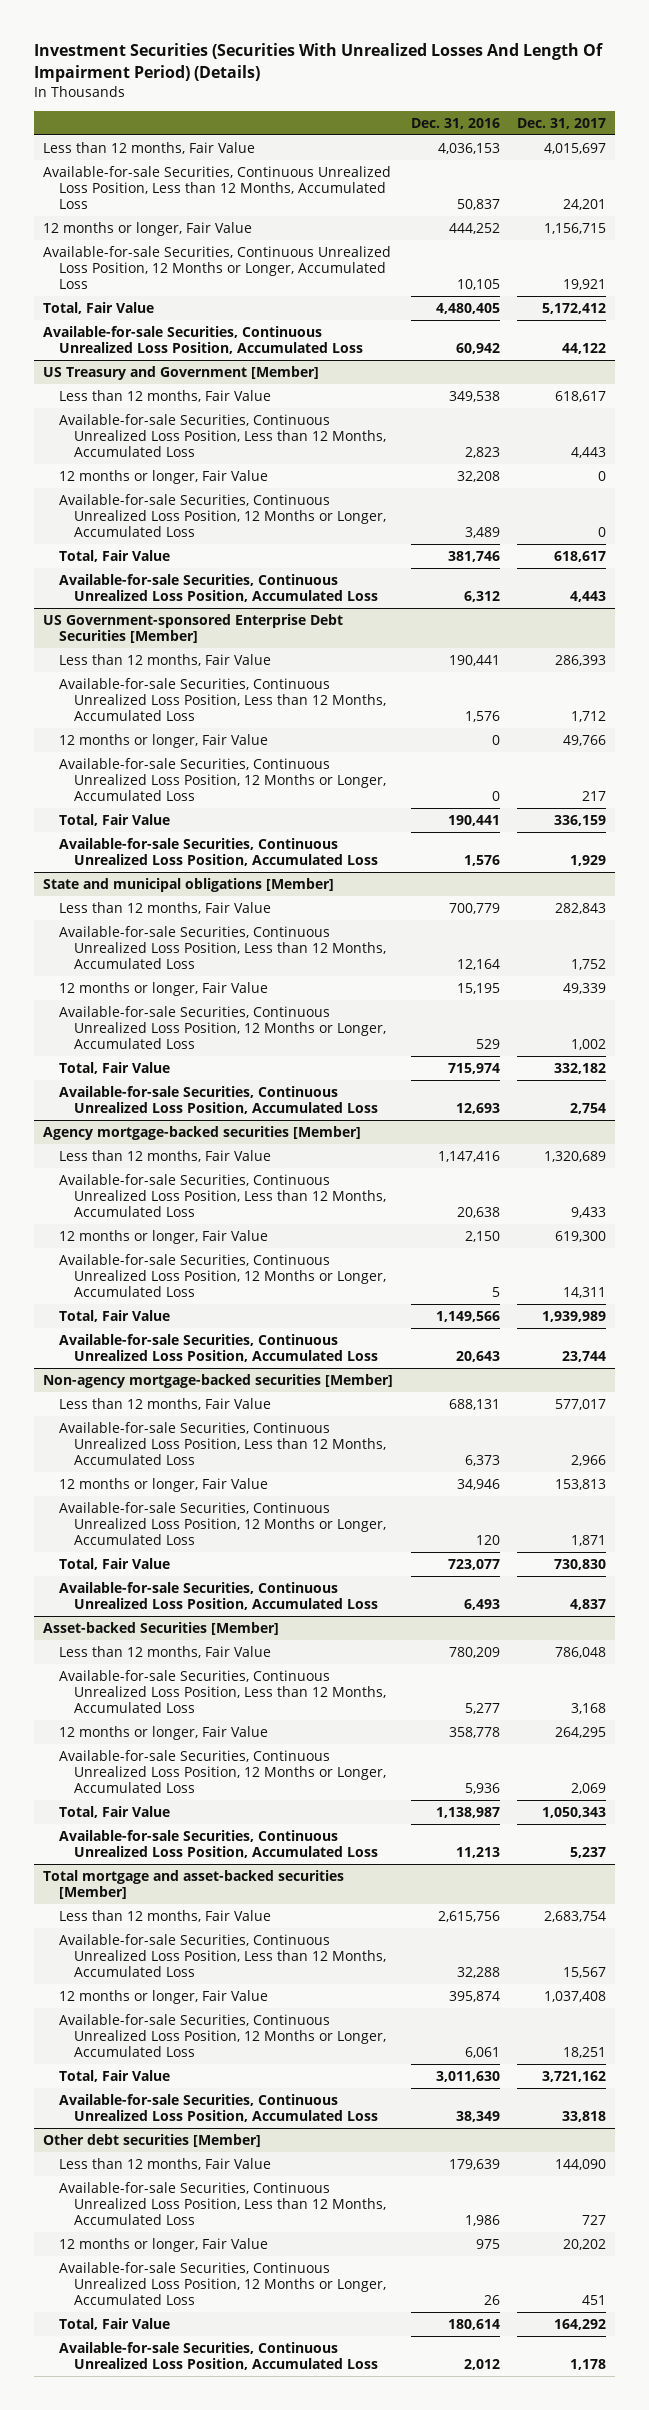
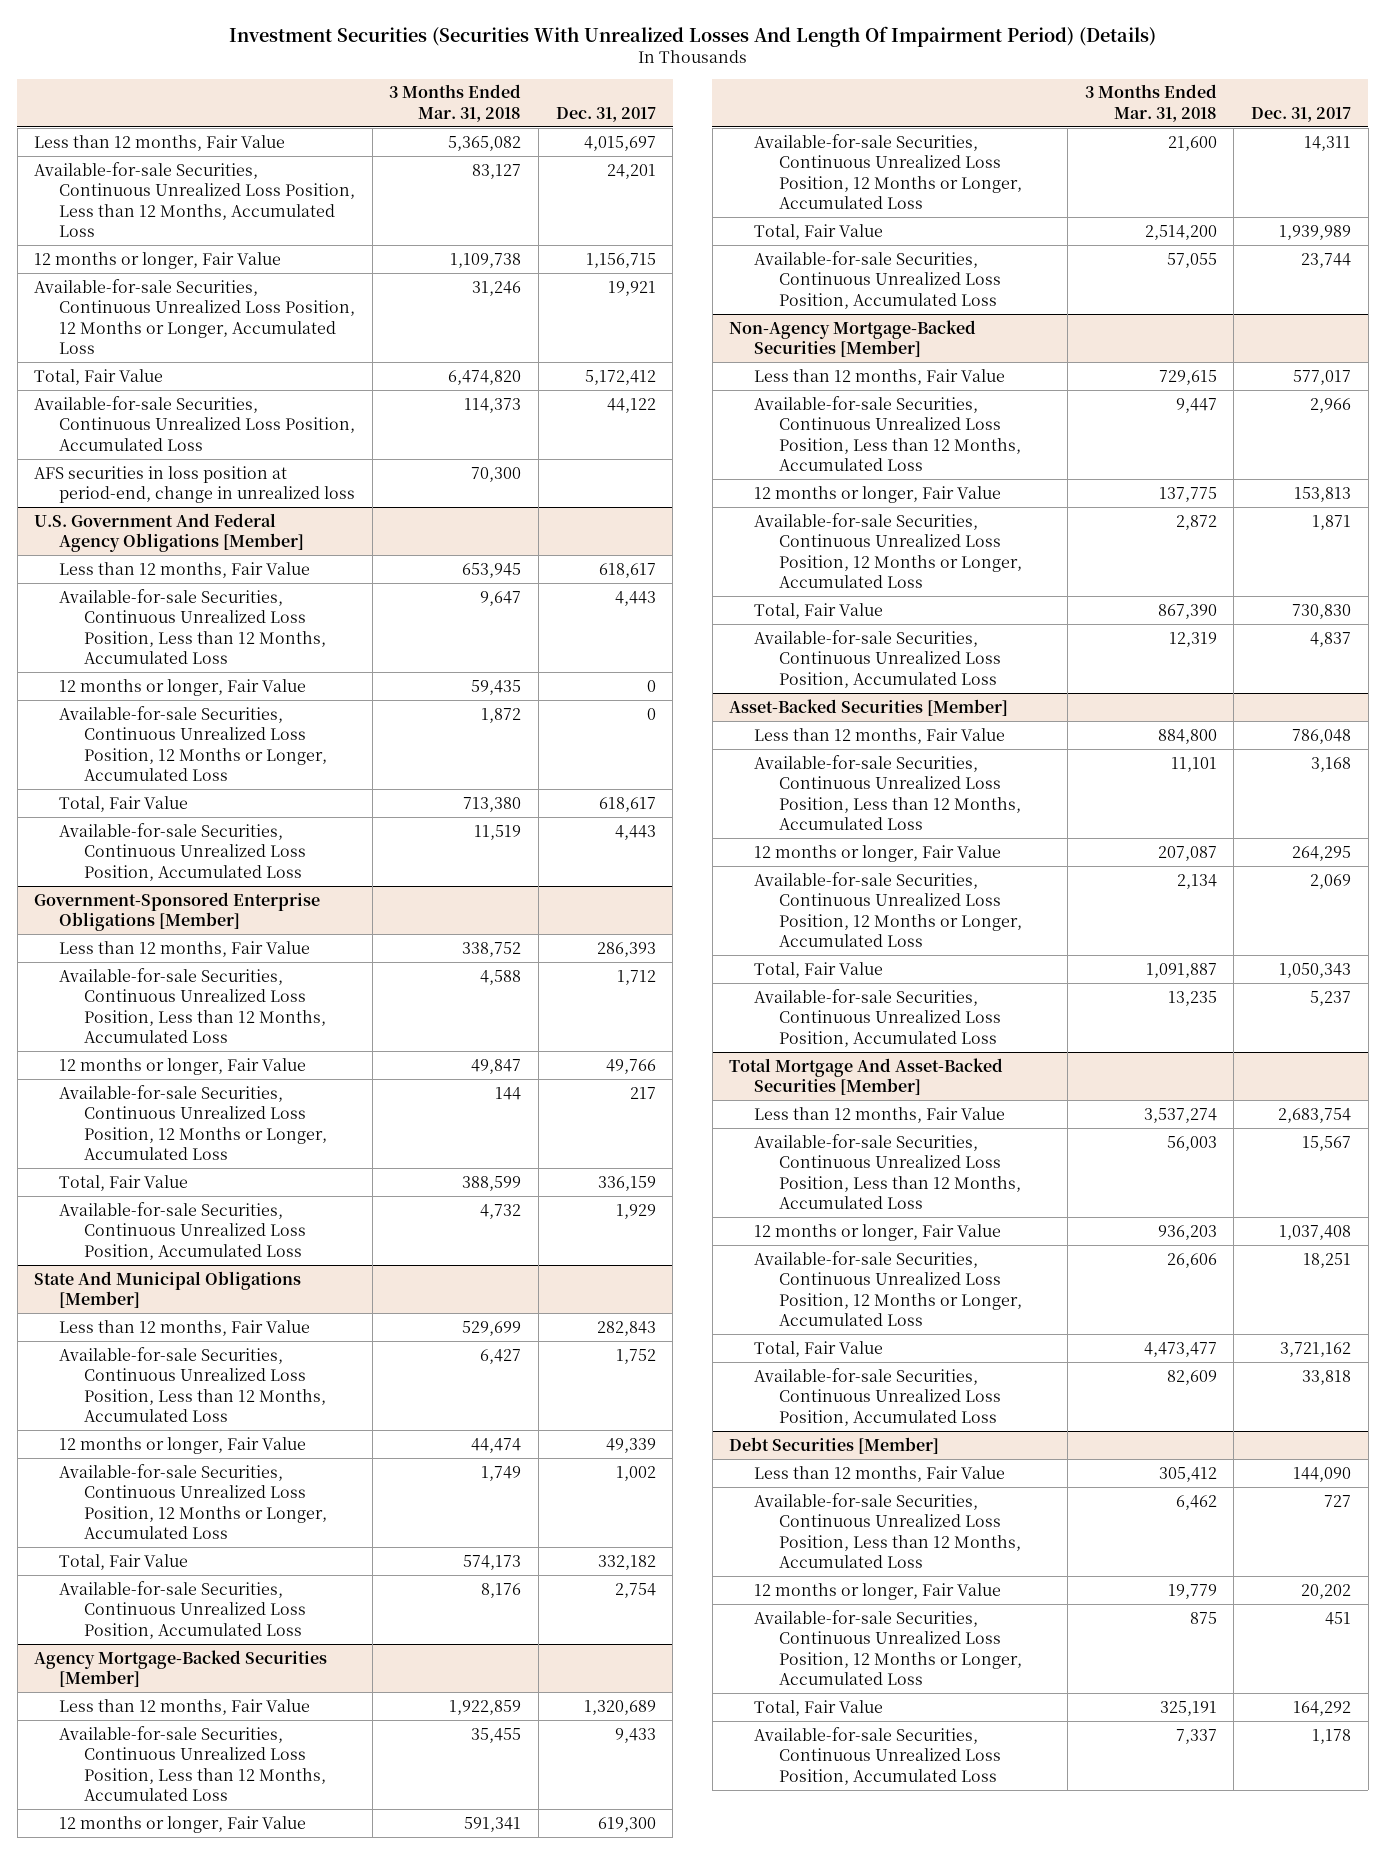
- | Dec. 31, 2016 | Dec. 31, 2017
+ | 3 Months Ended Mar. 31, 2018 | Dec. 31, 2017
- US Treasury and Government [Member]
+ AFS securities in loss position at period-end, change in unrealized loss | 70,300 |
+ U.S. Government And Federal Agency Obligations [Member]
- US Government-sponsored Enterprise Debt Securities [Member]
+ Government-Sponsored Enterprise Obligations [Member]
- State and municipal obligations [Member]
+ State And Municipal Obligations [Member]
- Agency mortgage-backed securities [Member]
+ Agency Mortgage-Backed Securities [Member]
- Non-agency mortgage-backed securities [Member]
+ Non-Agency Mortgage-Backed Securities [Member]
- Asset-backed Securities [Member]
+ Asset-Backed Securities [Member]
- Total mortgage and asset-backed securities [Member]
+ Total Mortgage And Asset-Backed Securities [Member]
- Other debt securities [Member]
+ Debt Securities [Member]

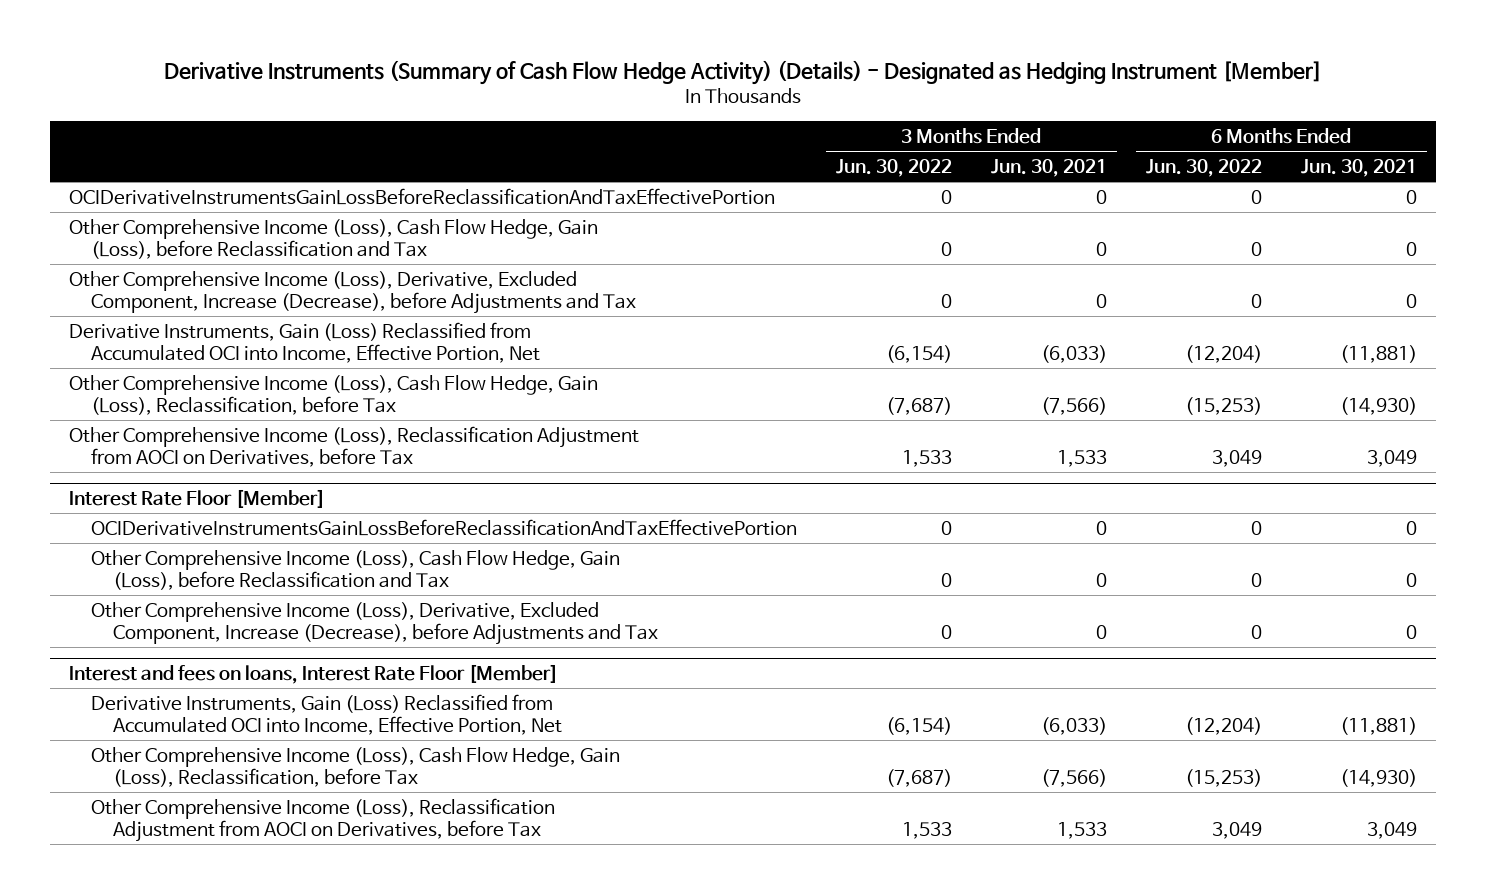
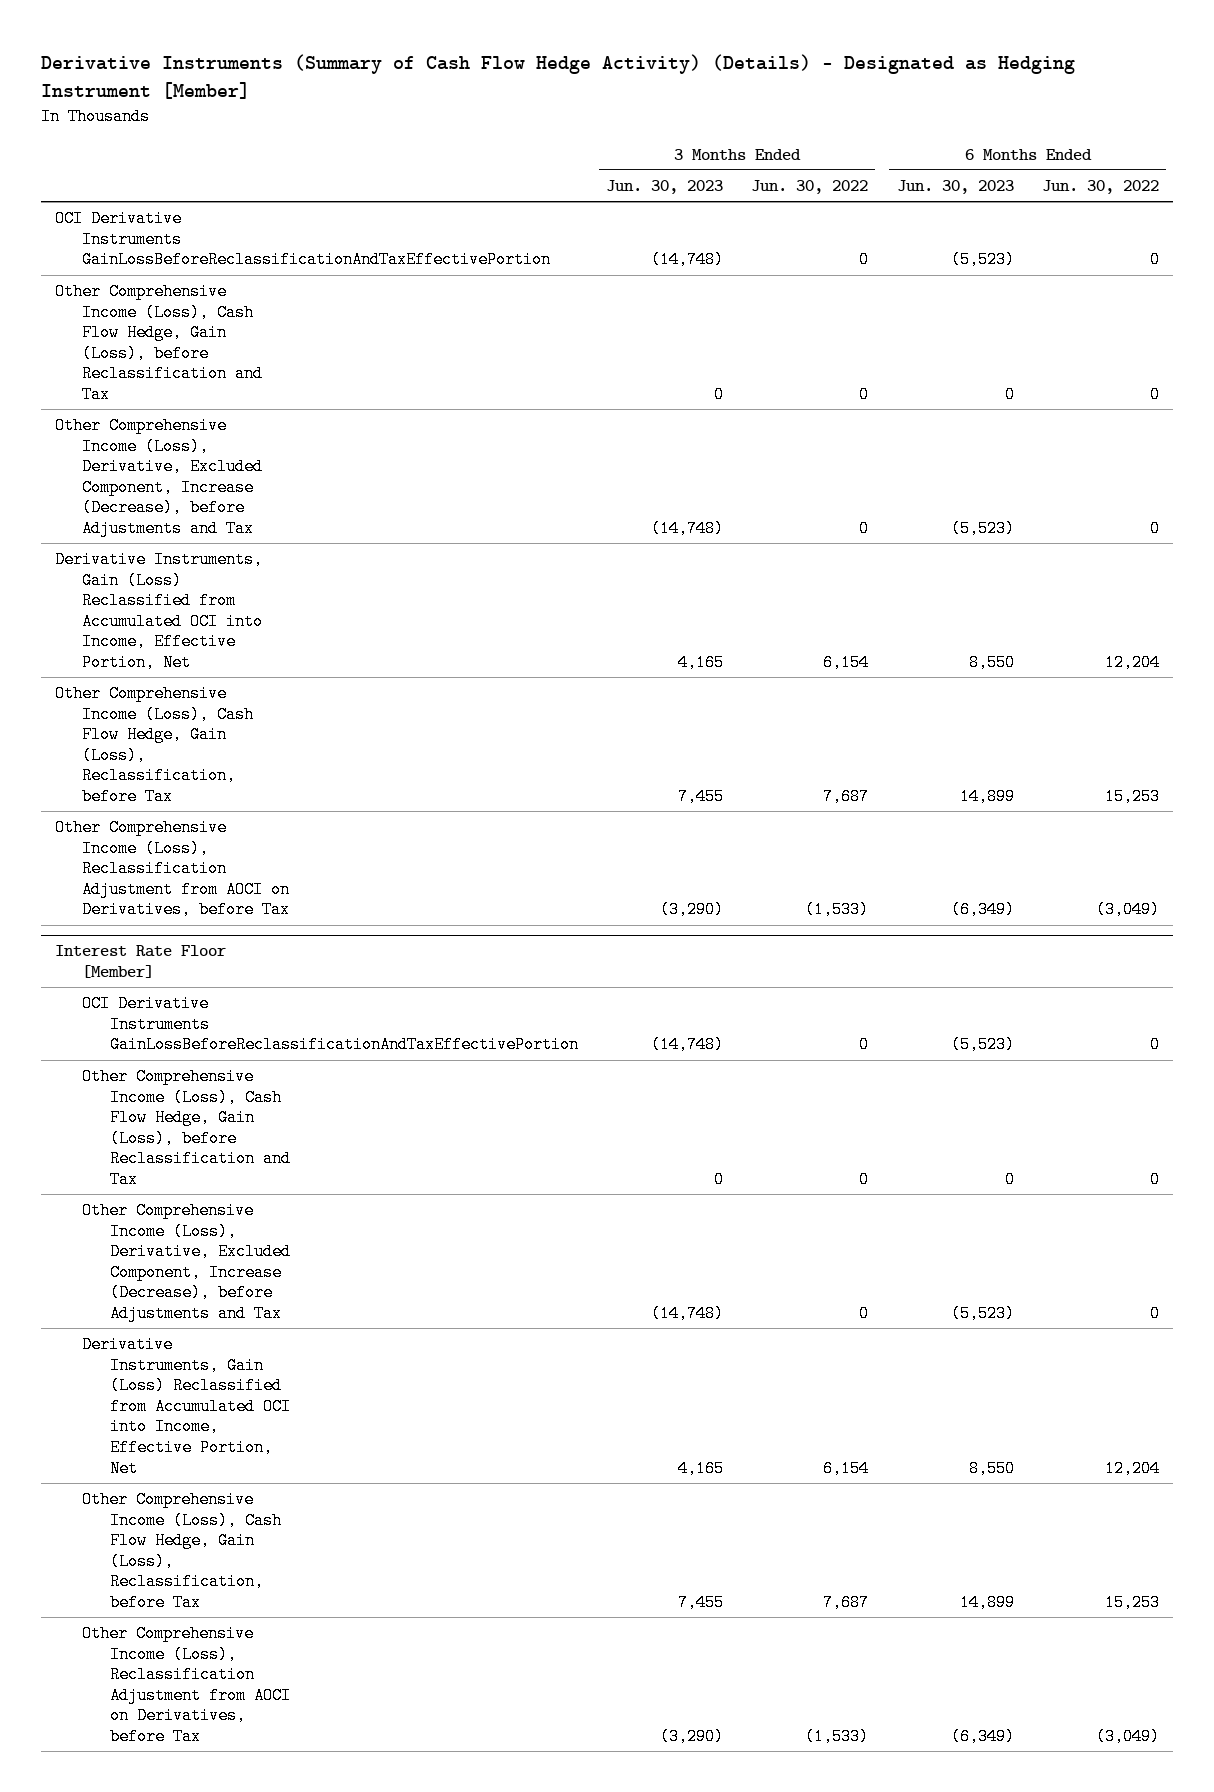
- | 3 Months Ended Jun. 30, 2022 | 3 Months Ended Jun. 30, 2021 | 6 Months Ended Jun. 30, 2022 | 6 Months Ended Jun. 30, 2021
+ | 3 Months Ended Jun. 30, 2023 | 3 Months Ended Jun. 30, 2022 | 6 Months Ended Jun. 30, 2023 | 6 Months Ended Jun. 30, 2022
- OCIDerivativeInstrumentsGainLossBeforeReclassificationAndTaxEffectivePortion | 0 | 0 | 0 | 0
+ OCI Derivative Instruments GainLossBeforeReclassificationAndTaxEffectivePortion | (14,748) | 0 | (5,523) | 0
- Derivative Instruments, Gain (Loss) Reclassified from Accumulated OCI into Income, Effective Portion, Net | (6,154) | (6,033) | (12,204) | (11,881)
- Other Comprehensive Income (Loss), Cash Flow Hedge, Gain (Loss), Reclassification, before Tax | (7,687) | (7,566) | (15,253) | (14,930)
- Other Comprehensive Income (Loss), Reclassification Adjustment from AOCI on Derivatives, before Tax | 1,533 | 1,533 | 3,049 | 3,049
+ Derivative Instruments, Gain (Loss) Reclassified from Accumulated OCI into Income, Effective Portion, Net | 4,165 | 6,154 | 8,550 | 12,204
+ Other Comprehensive Income (Loss), Cash Flow Hedge, Gain (Loss), Reclassification, before Tax | 7,455 | 7,687 | 14,899 | 15,253
+ Other Comprehensive Income (Loss), Reclassification Adjustment from AOCI on Derivatives, before Tax | (3,290) | (1,533) | (6,349) | (3,049)
@ Interest Rate Floor [Member]
- OCIDerivativeInstrumentsGainLossBeforeReclassificationAndTaxEffectivePortion | 0 | 0 | 0 | 0
+ OCI Derivative Instruments GainLossBeforeReclassificationAndTaxEffectivePortion | (14,748) | 0 | (5,523) | 0
- Interest and fees on loans, Interest Rate Floor [Member]
- Derivative Instruments, Gain (Loss) Reclassified from Accumulated OCI into Income, Effective Portion, Net | (6,154) | (6,033) | (12,204) | (11,881)
- Other Comprehensive Income (Loss), Cash Flow Hedge, Gain (Loss), Reclassification, before Tax | (7,687) | (7,566) | (15,253) | (14,930)
- Other Comprehensive Income (Loss), Reclassification Adjustment from AOCI on Derivatives, before Tax | 1,533 | 1,533 | 3,049 | 3,049
@ Interest Rate Floor [Member]
+ Derivative Instruments, Gain (Loss) Reclassified from Accumulated OCI into Income, Effective Portion, Net | 4,165 | 6,154 | 8,550 | 12,204
+ Other Comprehensive Income (Loss), Cash Flow Hedge, Gain (Loss), Reclassification, before Tax | 7,455 | 7,687 | 14,899 | 15,253
+ Other Comprehensive Income (Loss), Reclassification Adjustment from AOCI on Derivatives, before Tax | (3,290) | (1,533) | (6,349) | (3,049)

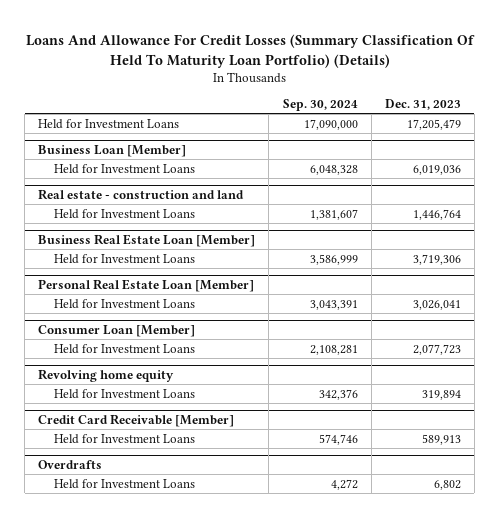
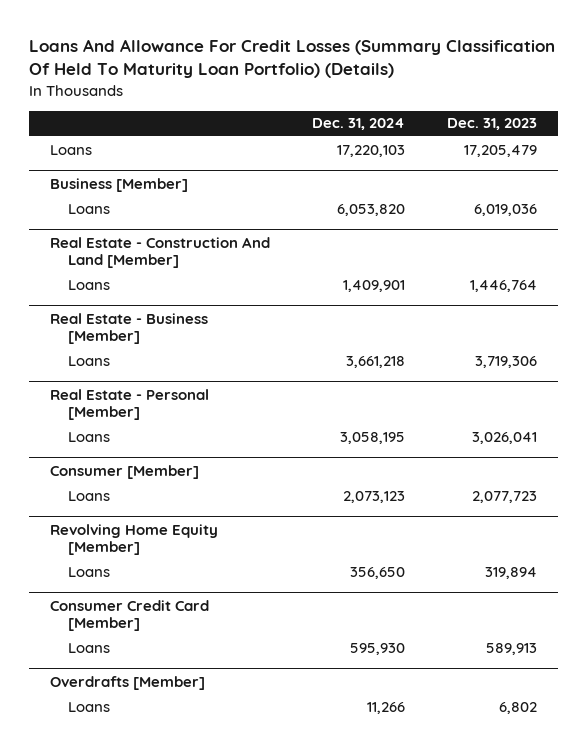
- | Sep. 30, 2024 | Dec. 31, 2023
+ | Dec. 31, 2024 | Dec. 31, 2023
- Held for Investment Loans | 17,090,000 | 17,205,479
- Business Loan [Member]
- Held for Investment Loans | 6,048,328 | 6,019,036
- Real estate - construction and land
- Held for Investment Loans | 1,381,607 | 1,446,764
- Business Real Estate Loan [Member]
- Held for Investment Loans | 3,586,999 | 3,719,306
- Personal Real Estate Loan [Member]
- Held for Investment Loans | 3,043,391 | 3,026,041
- Consumer Loan [Member]
- Held for Investment Loans | 2,108,281 | 2,077,723
- Revolving home equity
- Held for Investment Loans | 342,376 | 319,894
- Credit Card Receivable [Member]
- Held for Investment Loans | 574,746 | 589,913
- Overdrafts
- Held for Investment Loans | 4,272 | 6,802
+ Loans | 17,220,103 | 17,205,479
+ Business [Member]
+ Loans | 6,053,820 | 6,019,036
+ Real Estate - Construction And Land [Member]
+ Loans | 1,409,901 | 1,446,764
+ Real Estate - Business [Member]
+ Loans | 3,661,218 | 3,719,306
+ Real Estate - Personal [Member]
+ Loans | 3,058,195 | 3,026,041
+ Consumer [Member]
+ Loans | 2,073,123 | 2,077,723
+ Revolving Home Equity [Member]
+ Loans | 356,650 | 319,894
+ Consumer Credit Card [Member]
+ Loans | 595,930 | 589,913
+ Overdrafts [Member]
+ Loans | 11,266 | 6,802

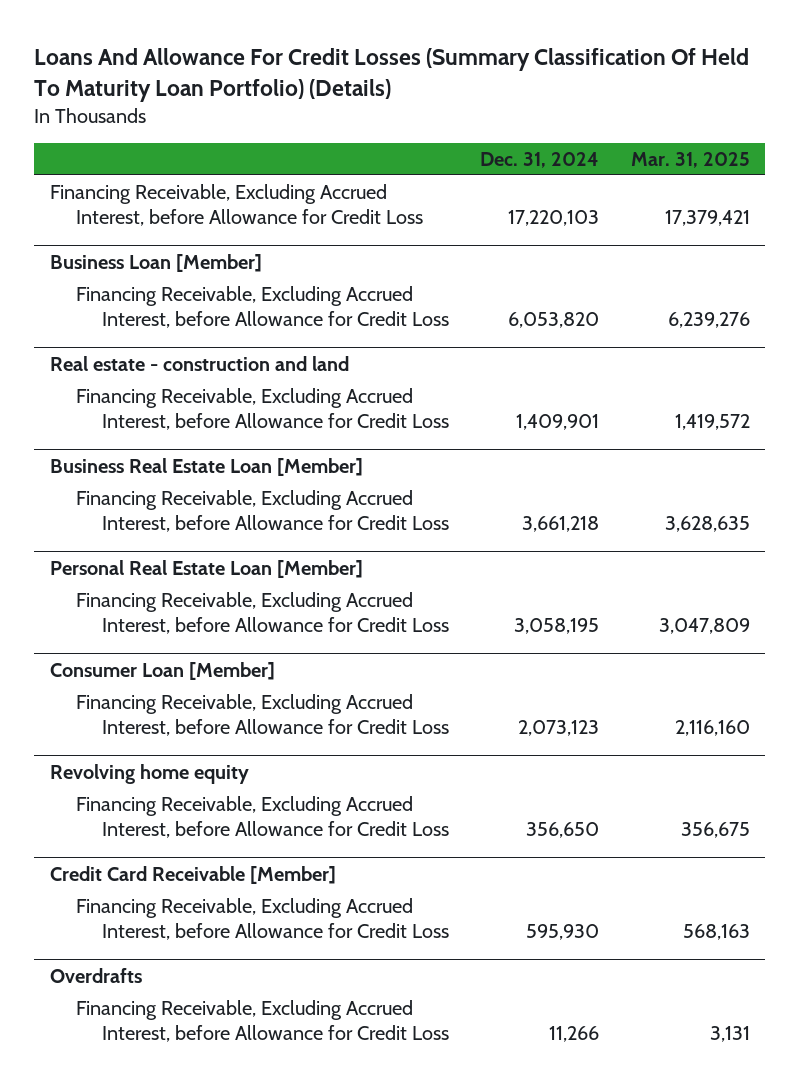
- | Dec. 31, 2024 | Dec. 31, 2023
+ | Dec. 31, 2024 | Mar. 31, 2025
- Loans | 17,220,103 | 17,205,479
- Business [Member]
- Loans | 6,053,820 | 6,019,036
- Real Estate - Construction And Land [Member]
- Loans | 1,409,901 | 1,446,764
- Real Estate - Business [Member]
- Loans | 3,661,218 | 3,719,306
- Real Estate - Personal [Member]
- Loans | 3,058,195 | 3,026,041
- Consumer [Member]
- Loans | 2,073,123 | 2,077,723
- Revolving Home Equity [Member]
- Loans | 356,650 | 319,894
- Consumer Credit Card [Member]
- Loans | 595,930 | 589,913
- Overdrafts [Member]
- Loans | 11,266 | 6,802
+ Financing Receivable, Excluding Accrued Interest, before Allowance for Credit Loss | 17,220,103 | 17,379,421
+ Business Loan [Member]
+ Financing Receivable, Excluding Accrued Interest, before Allowance for Credit Loss | 6,053,820 | 6,239,276
+ Real estate - construction and land
+ Financing Receivable, Excluding Accrued Interest, before Allowance for Credit Loss | 1,409,901 | 1,419,572
+ Business Real Estate Loan [Member]
+ Financing Receivable, Excluding Accrued Interest, before Allowance for Credit Loss | 3,661,218 | 3,628,635
+ Personal Real Estate Loan [Member]
+ Financing Receivable, Excluding Accrued Interest, before Allowance for Credit Loss | 3,058,195 | 3,047,809
+ Consumer Loan [Member]
+ Financing Receivable, Excluding Accrued Interest, before Allowance for Credit Loss | 2,073,123 | 2,116,160
+ Revolving home equity
+ Financing Receivable, Excluding Accrued Interest, before Allowance for Credit Loss | 356,650 | 356,675
+ Credit Card Receivable [Member]
+ Financing Receivable, Excluding Accrued Interest, before Allowance for Credit Loss | 595,930 | 568,163
+ Overdrafts
+ Financing Receivable, Excluding Accrued Interest, before Allowance for Credit Loss | 11,266 | 3,131

